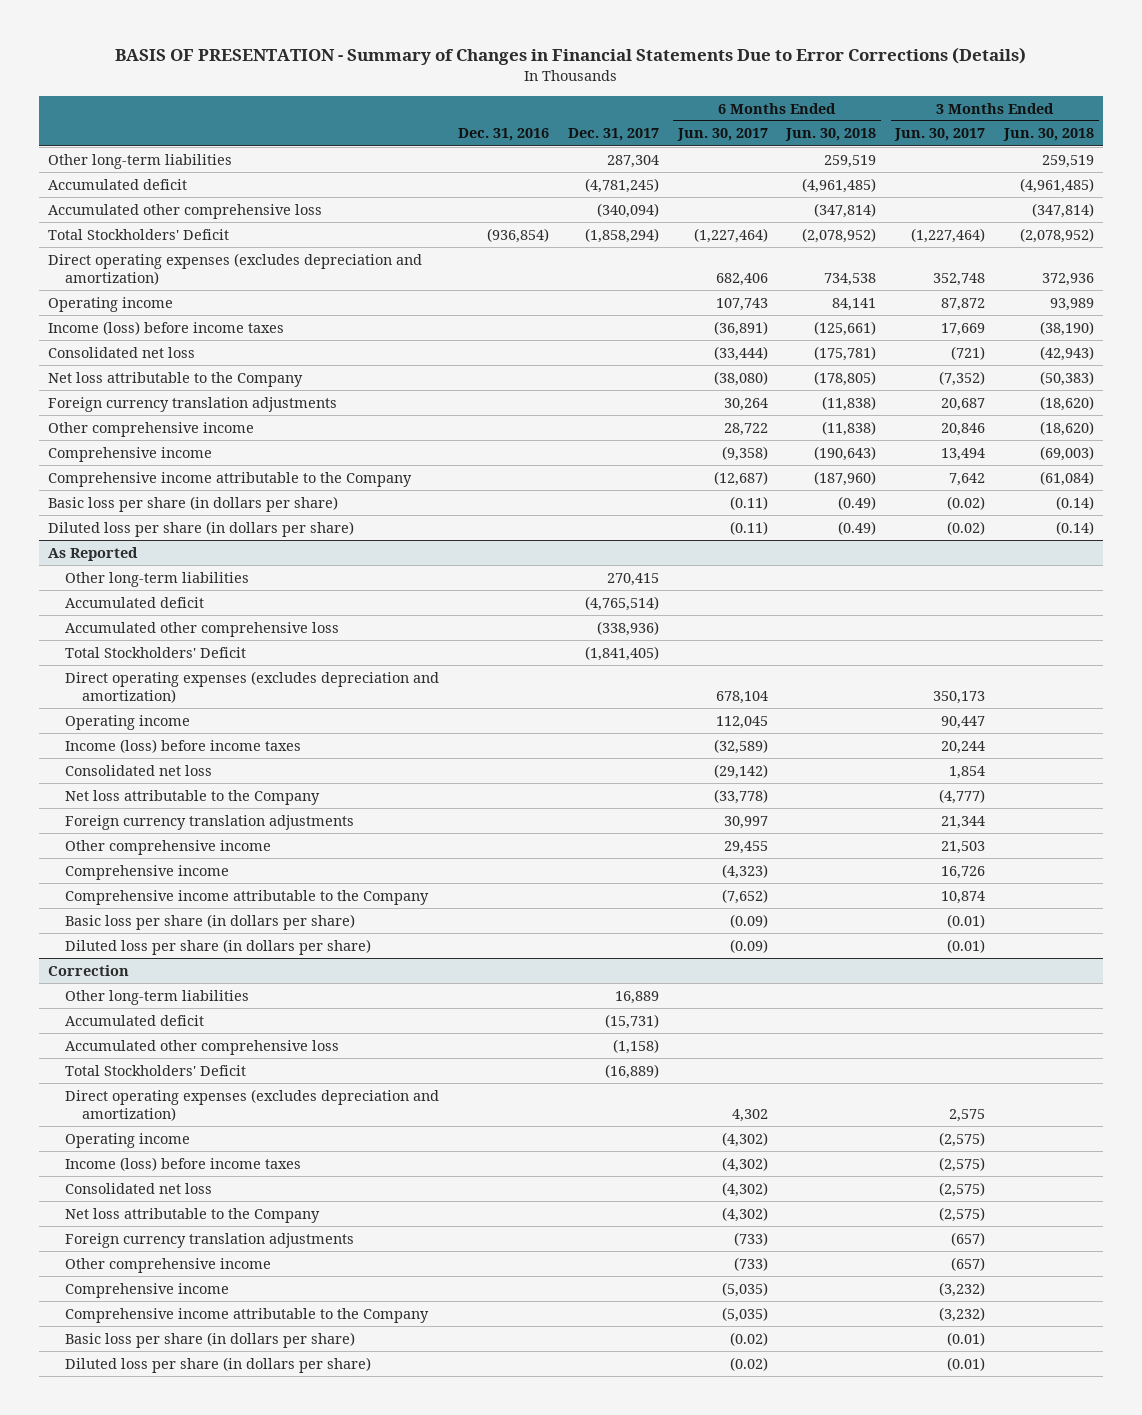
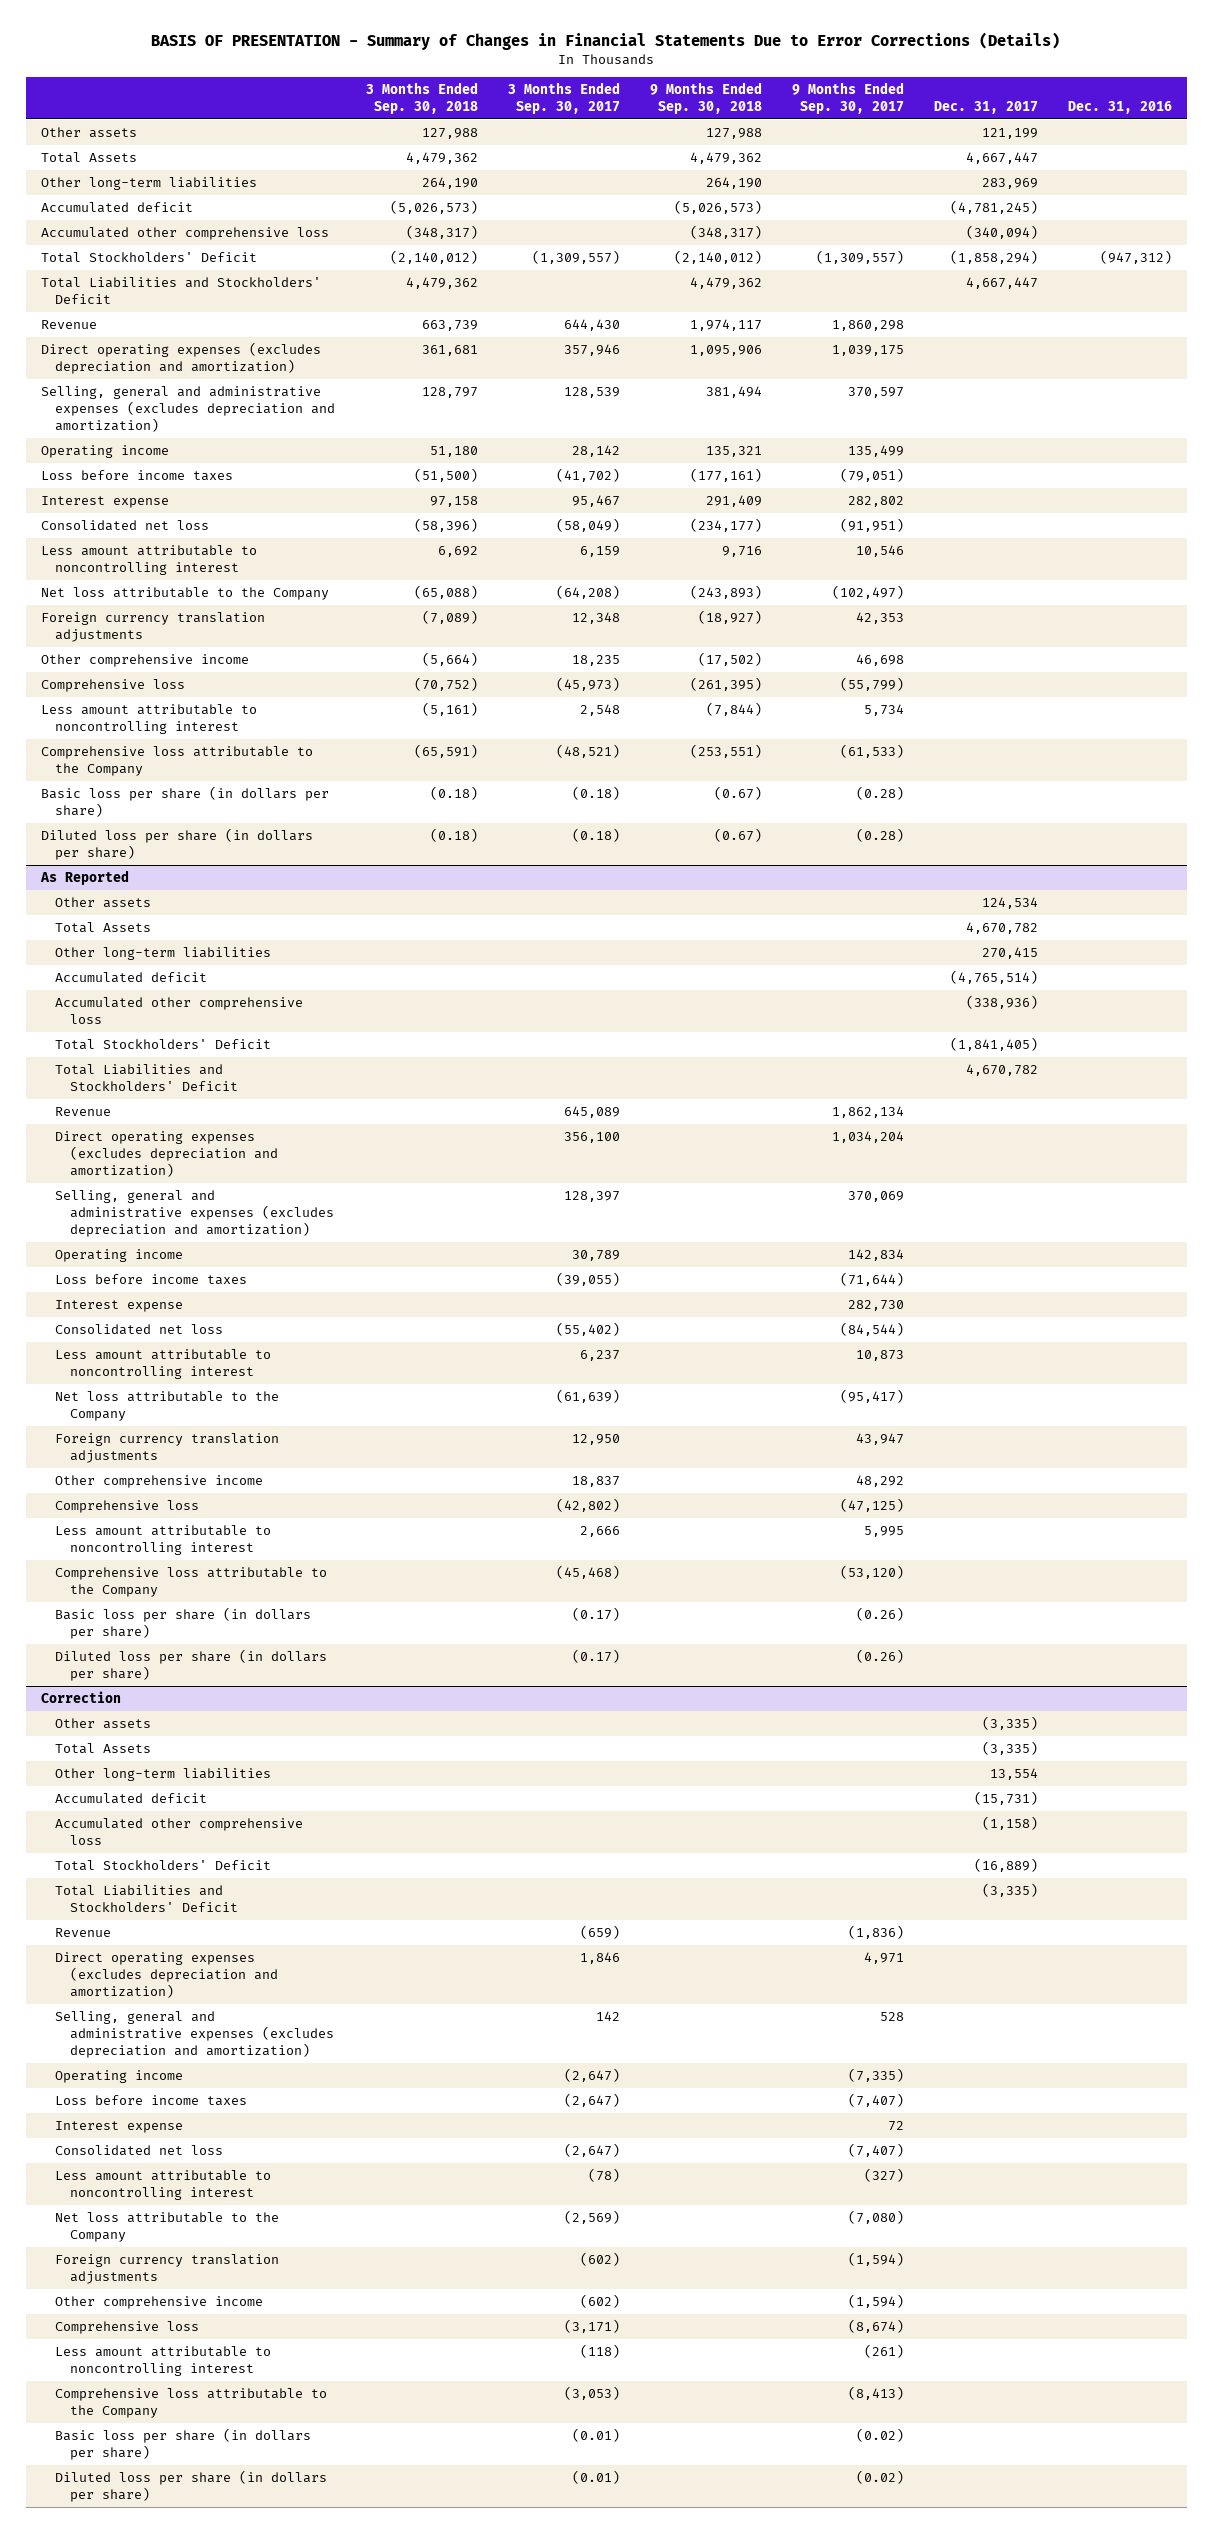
- | Dec. 31, 2016 | Dec. 31, 2017 | 6 Months Ended Jun. 30, 2017 | 6 Months Ended Jun. 30, 2018 | 3 Months Ended Jun. 30, 2017 | 3 Months Ended Jun. 30, 2018
+ | 3 Months Ended Sep. 30, 2018 | 3 Months Ended Sep. 30, 2017 | 9 Months Ended Sep. 30, 2018 | 9 Months Ended Sep. 30, 2017 | Dec. 31, 2017 | Dec. 31, 2016
- Other long-term liabilities | | 287,304 | | 259,519 | | 259,519
+ Other assets | 127,988 | | 127,988 | | 121,199 |
+ Total Assets | 4,479,362 | | 4,479,362 | | 4,667,447 |
+ Other long-term liabilities | 264,190 | | 264,190 | | 283,969 |
- Total Stockholders' Deficit | (936,854) | (1,858,294) | (1,227,464) | (2,078,952) | (1,227,464) | (2,078,952)
+ Total Stockholders' Deficit | (2,140,012) | (1,309,557) | (2,140,012) | (1,309,557) | (1,858,294) | (947,312)
+ Total Liabilities and Stockholders' Deficit | 4,479,362 | | 4,479,362 | | 4,667,447 |
+ Revenue | 663,739 | 644,430 | 1,974,117 | 1,860,298 | |
+ Selling, general and administrative expenses (excludes depreciation and amortization) | 128,797 | 128,539 | 381,494 | 370,597 | |
- Income (loss) before income taxes | | | (36,891) | (125,661) | 17,669 | (38,190)
+ Loss before income taxes | (51,500) | (41,702) | (177,161) | (79,051) | |
+ Interest expense | 97,158 | 95,467 | 291,409 | 282,802 | |
+ Less amount attributable to noncontrolling interest | 6,692 | 6,159 | 9,716 | 10,546 | |
- Comprehensive income | | | (9,358) | (190,643) | 13,494 | (69,003)
- Comprehensive income attributable to the Company | | | (12,687) | (187,960) | 7,642 | (61,084)
+ Comprehensive loss | (70,752) | (45,973) | (261,395) | (55,799) | |
+ Less amount attributable to noncontrolling interest | (5,161) | 2,548 | (7,844) | 5,734 | |
+ Comprehensive loss attributable to the Company | (65,591) | (48,521) | (253,551) | (61,533) | |
@ As Reported
+ Other assets | | | | | 124,534 |
+ Total Assets | | | | | 4,670,782 |
+ Total Liabilities and Stockholders' Deficit | | | | | 4,670,782 |
+ Revenue | | 645,089 | | 1,862,134 | |
+ Selling, general and administrative expenses (excludes depreciation and amortization) | | 128,397 | | 370,069 | |
- Income (loss) before income taxes | | | (32,589) | | 20,244 |
+ Loss before income taxes | | (39,055) | | (71,644) | |
+ Interest expense | | | | 282,730 | |
+ Less amount attributable to noncontrolling interest | | 6,237 | | 10,873 | |
- Comprehensive income | | | (4,323) | | 16,726 |
- Comprehensive income attributable to the Company | | | (7,652) | | 10,874 |
+ Comprehensive loss | | (42,802) | | (47,125) | |
+ Less amount attributable to noncontrolling interest | | 2,666 | | 5,995 | |
+ Comprehensive loss attributable to the Company | | (45,468) | | (53,120) | |
@ Correction
- Other long-term liabilities | | 16,889 | | | |
+ Other assets | | | | | (3,335) |
+ Total Assets | | | | | (3,335) |
+ Other long-term liabilities | | | | | 13,554 |
+ Total Liabilities and Stockholders' Deficit | | | | | (3,335) |
+ Revenue | | (659) | | (1,836) | |
+ Selling, general and administrative expenses (excludes depreciation and amortization) | | 142 | | 528 | |
- Income (loss) before income taxes | | | (4,302) | | (2,575) |
+ Loss before income taxes | | (2,647) | | (7,407) | |
+ Interest expense | | | | 72 | |
+ Less amount attributable to noncontrolling interest | | (78) | | (327) | |
- Comprehensive income | | | (5,035) | | (3,232) |
- Comprehensive income attributable to the Company | | | (5,035) | | (3,232) |
+ Comprehensive loss | | (3,171) | | (8,674) | |
+ Less amount attributable to noncontrolling interest | | (118) | | (261) | |
+ Comprehensive loss attributable to the Company | | (3,053) | | (8,413) | |

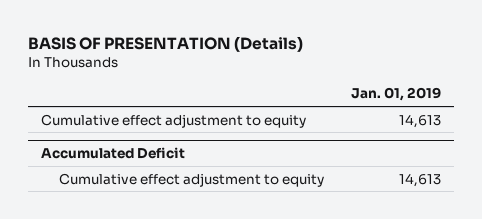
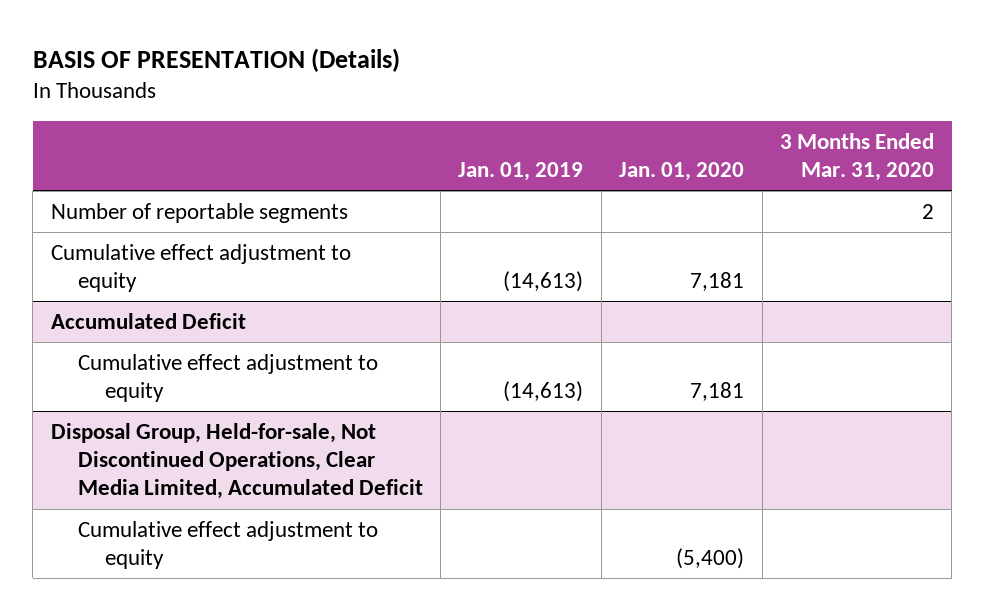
- | Jan. 01, 2019
+ | Jan. 01, 2019 | Jan. 01, 2020 | 3 Months Ended Mar. 31, 2020
- Cumulative effect adjustment to equity | 14,613
+ Number of reportable segments | | | 2
+ Cumulative effect adjustment to equity | (14,613) | 7,181 |
@ Accumulated Deficit
- Cumulative effect adjustment to equity | 14,613
+ Cumulative effect adjustment to equity | (14,613) | 7,181 |
+ Disposal Group, Held-for-sale, Not Discontinued Operations, Clear Media Limited, Accumulated Deficit
+ Cumulative effect adjustment to equity | | (5,400) |

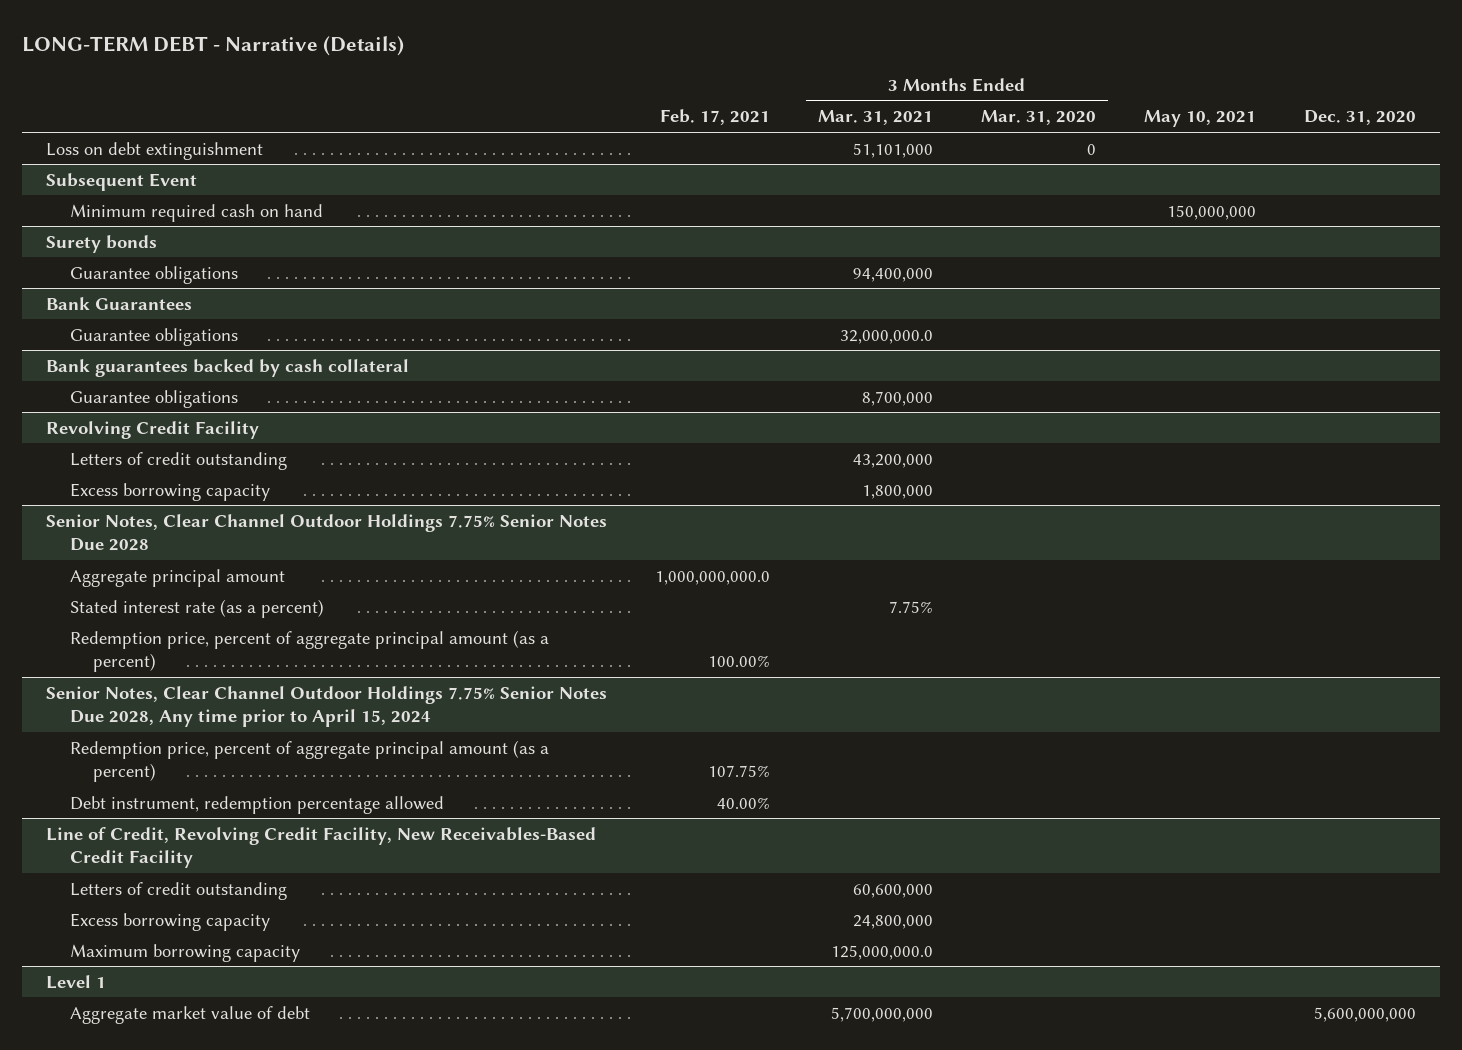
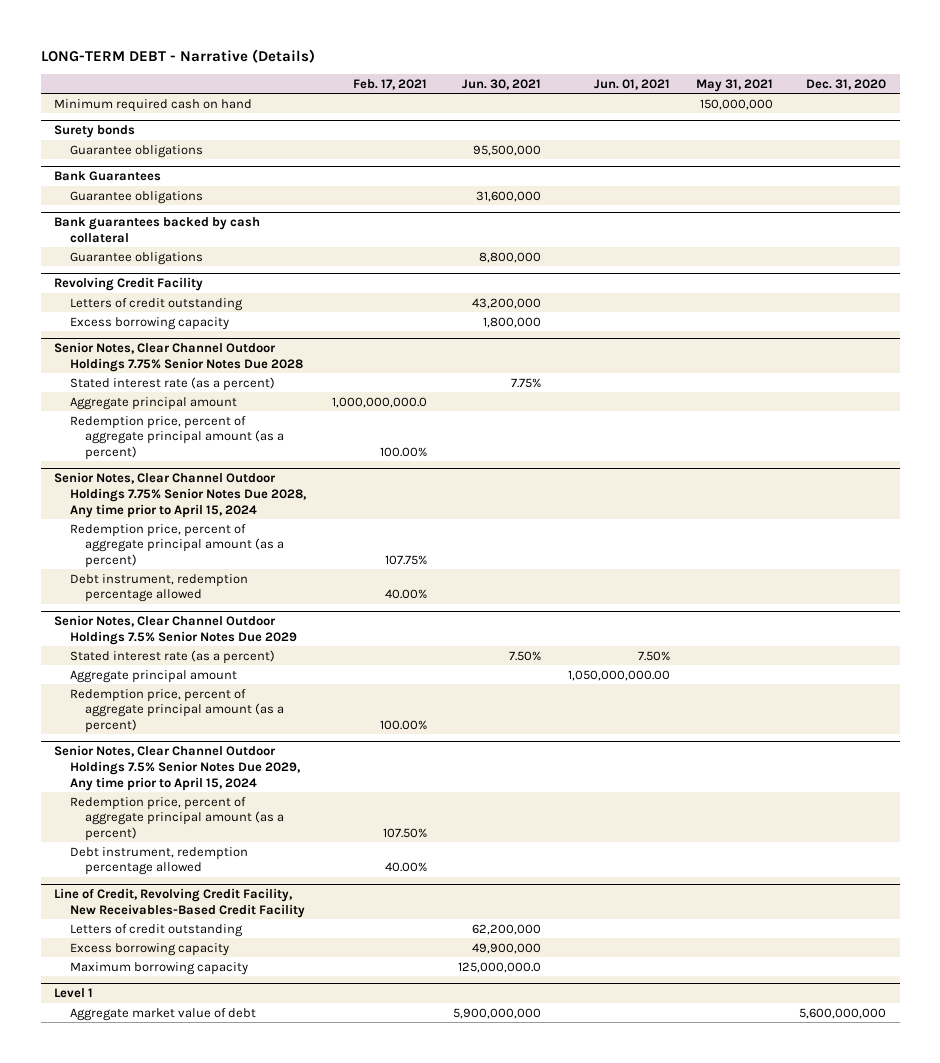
- | Feb. 17, 2021 | 3 Months Ended Mar. 31, 2021 | 3 Months Ended Mar. 31, 2020 | May 10, 2021 | Dec. 31, 2020
+ | Feb. 17, 2021 | Jun. 30, 2021 | Jun. 01, 2021 | May 31, 2021 | Dec. 31, 2020
- Loss on debt extinguishment | | 51,101,000 | 0 | |
- Subsequent Event
- Minimum required cash on hand | | | | 150,000,000 |
+ Minimum required cash on hand | | | | 150,000,000 |
@ Senior Notes, Clear Channel Outdoor Holdings 7.75% Senior Notes Due 2028
moved down: Aggregate principal amount | 1,000,000,000.0 | | | |
+ Senior Notes, Clear Channel Outdoor Holdings 7.5% Senior Notes Due 2029
+ Stated interest rate (as a percent) | | 7.50% | 7.50% | |
+ Aggregate principal amount | | | 1,050,000,000.00 | |
+ Redemption price, percent of aggregate principal amount (as a percent) | 100.00% | | | |
+ Senior Notes, Clear Channel Outdoor Holdings 7.5% Senior Notes Due 2029, Any time prior to April 15, 2024
+ Redemption price, percent of aggregate principal amount (as a percent) | 107.50% | | | |
+ Debt instrument, redemption percentage allowed | 40.00% | | | |

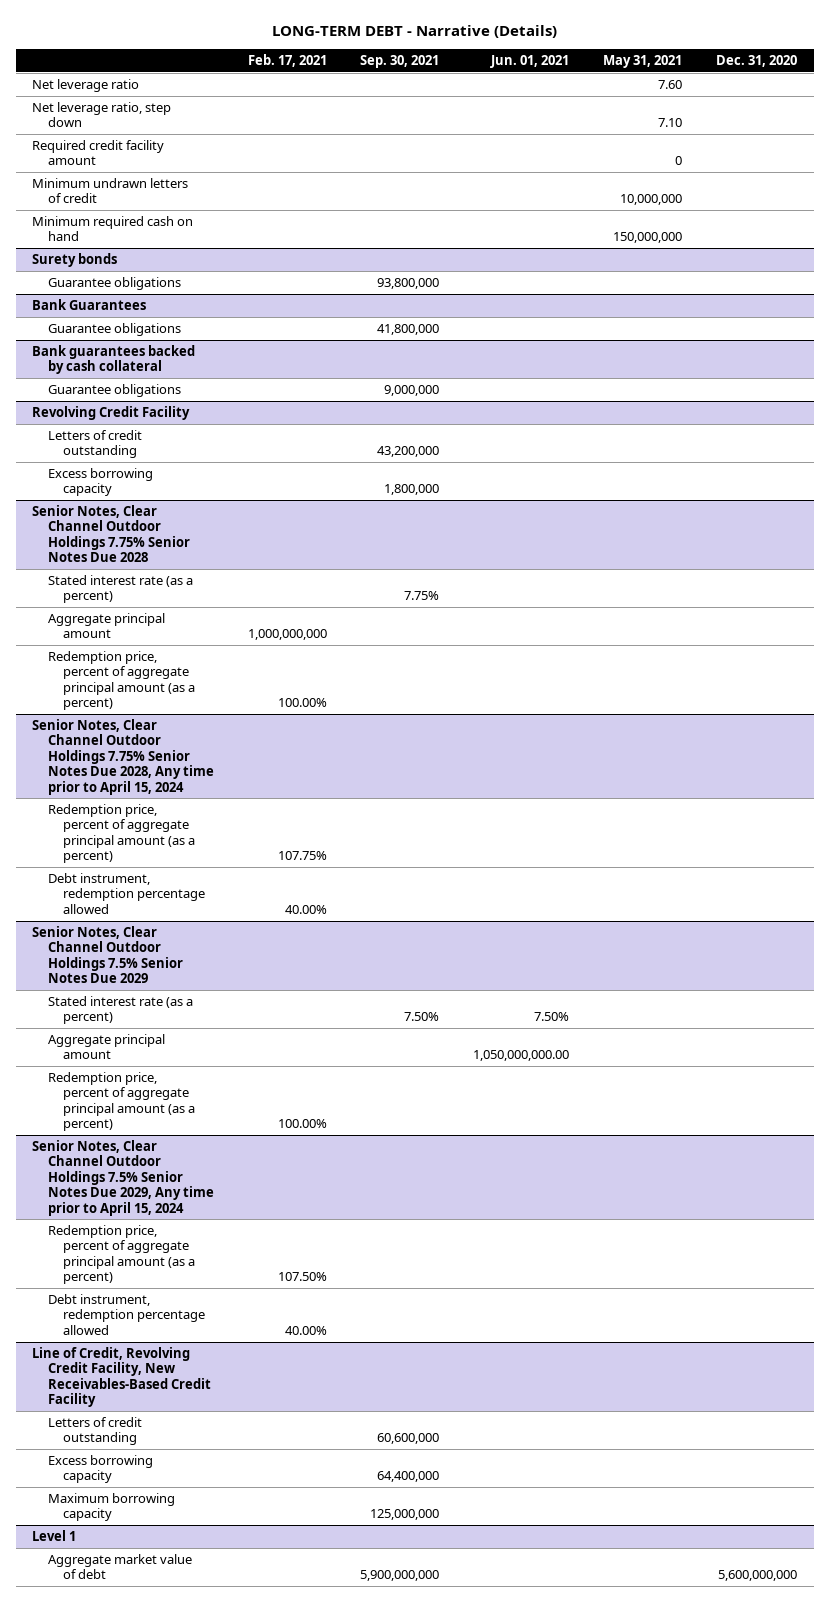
- | Feb. 17, 2021 | Jun. 30, 2021 | Jun. 01, 2021 | May 31, 2021 | Dec. 31, 2020
+ | Feb. 17, 2021 | Sep. 30, 2021 | Jun. 01, 2021 | May 31, 2021 | Dec. 31, 2020
+ Net leverage ratio | | | | 7.60 |
+ Net leverage ratio, step down | | | | 7.10 |
+ Required credit facility amount | | | | 0 |
+ Minimum undrawn letters of credit | | | | 10,000,000 |
@ Senior Notes, Clear Channel Outdoor Holdings 7.75% Senior Notes Due 2028
- Aggregate principal amount | 1,000,000,000.0 | | | |
+ Aggregate principal amount | 1,000,000,000 | | | |

